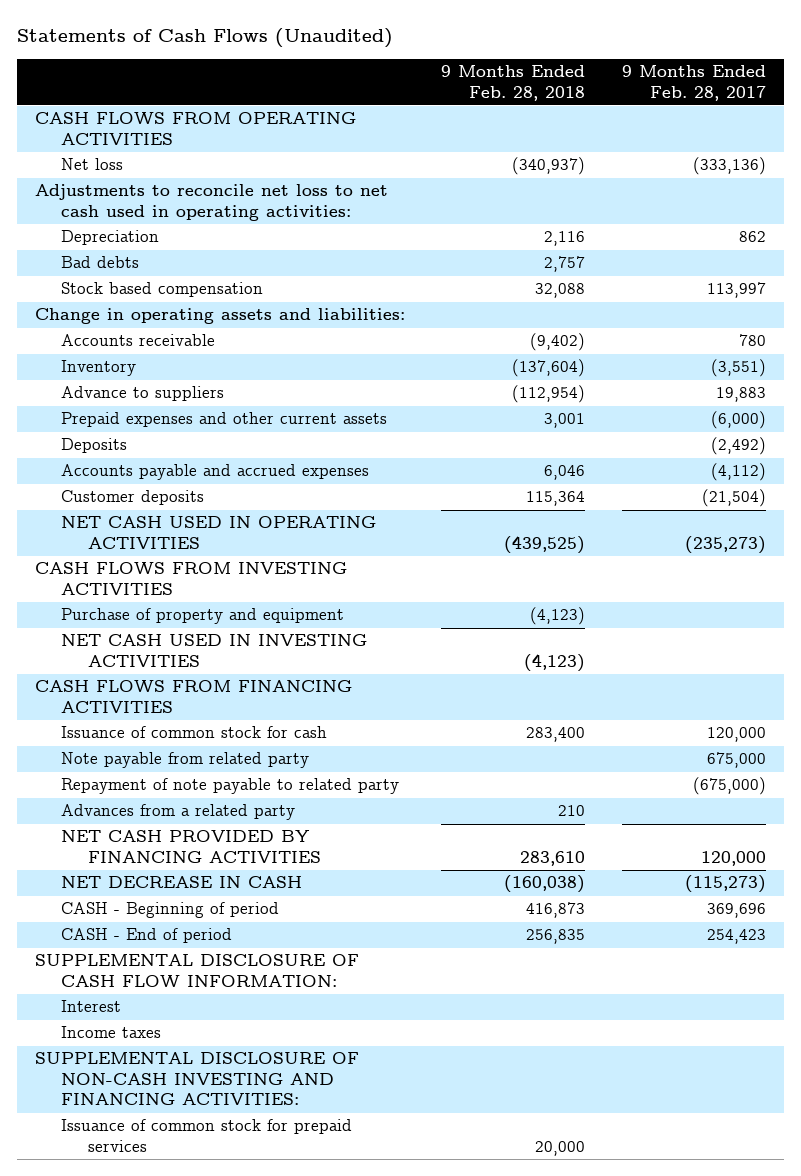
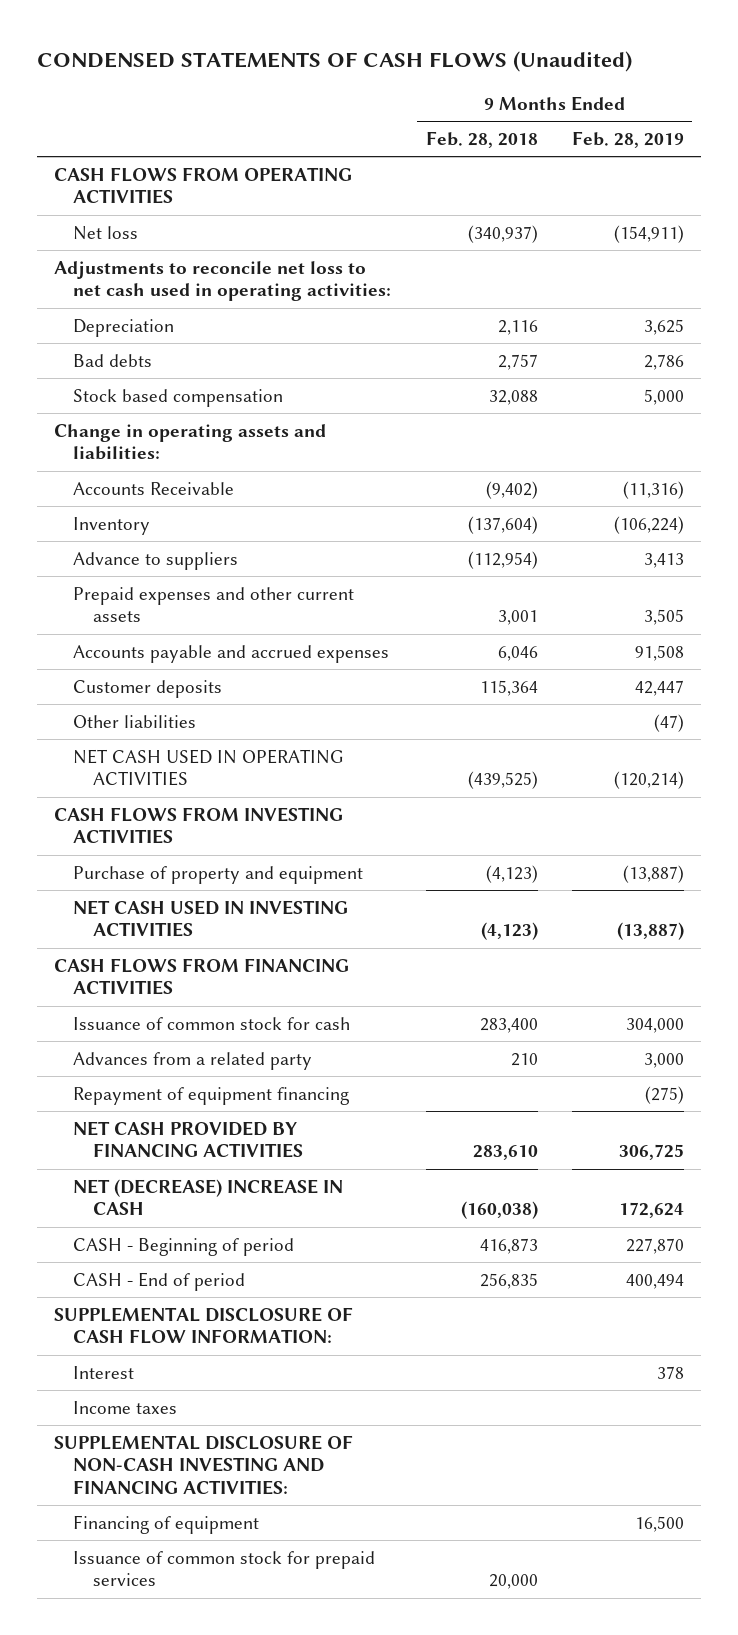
- Statements of Cash Flows (Unaudited)
+ CONDENSED STATEMENTS OF CASH FLOWS (Unaudited)
- | 9 Months Ended Feb. 28, 2018 | 9 Months Ended Feb. 28, 2017
+ | 9 Months Ended Feb. 28, 2018 | 9 Months Ended Feb. 28, 2019
- Accounts receivable | (9,402) | 780
+ Accounts Receivable | (9,402) | (11,316)
- Deposits | | (2,492)
+ Other liabilities | | (47)
- Note payable from related party | | 675,000
- Repayment of note payable to related party | | (675,000)
+ Repayment of equipment financing | | (275)
- NET DECREASE IN CASH | (160,038) | (115,273)
+ NET (DECREASE) INCREASE IN CASH | (160,038) | 172,624
+ Financing of equipment | | 16,500

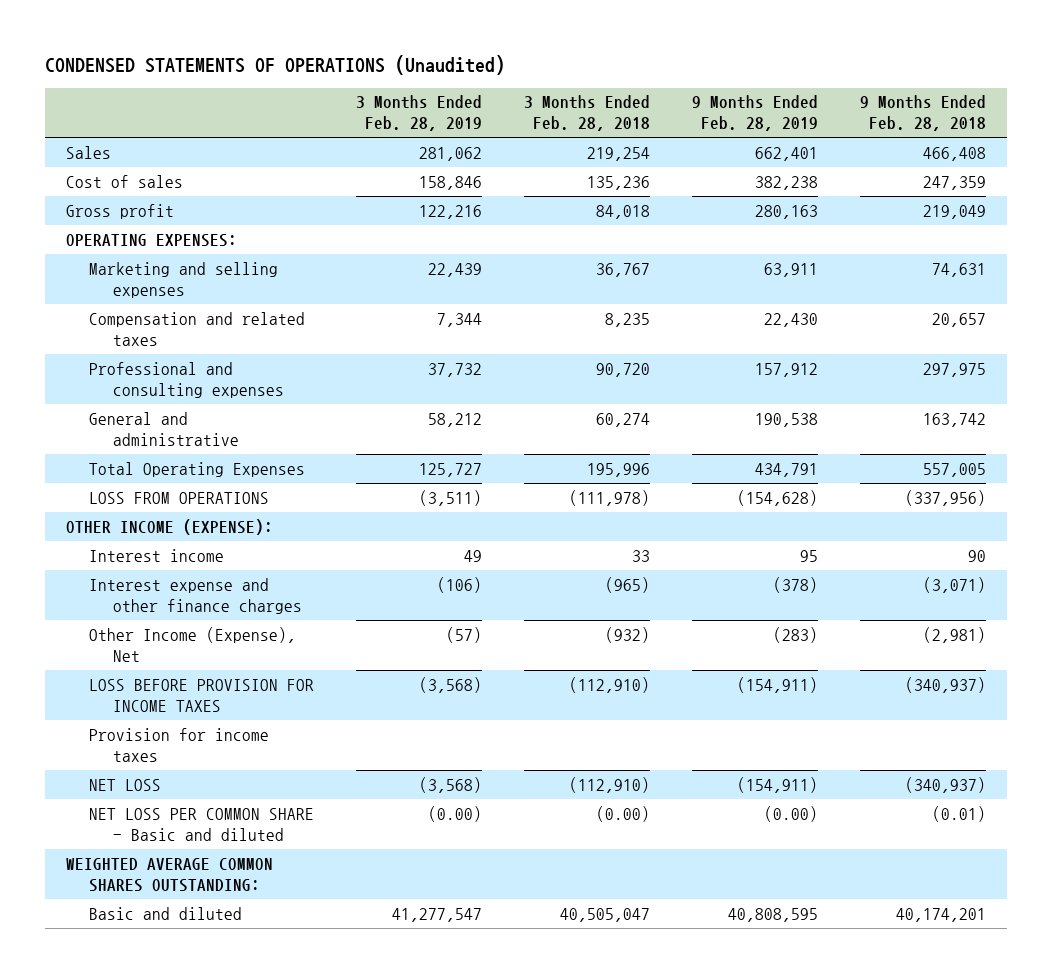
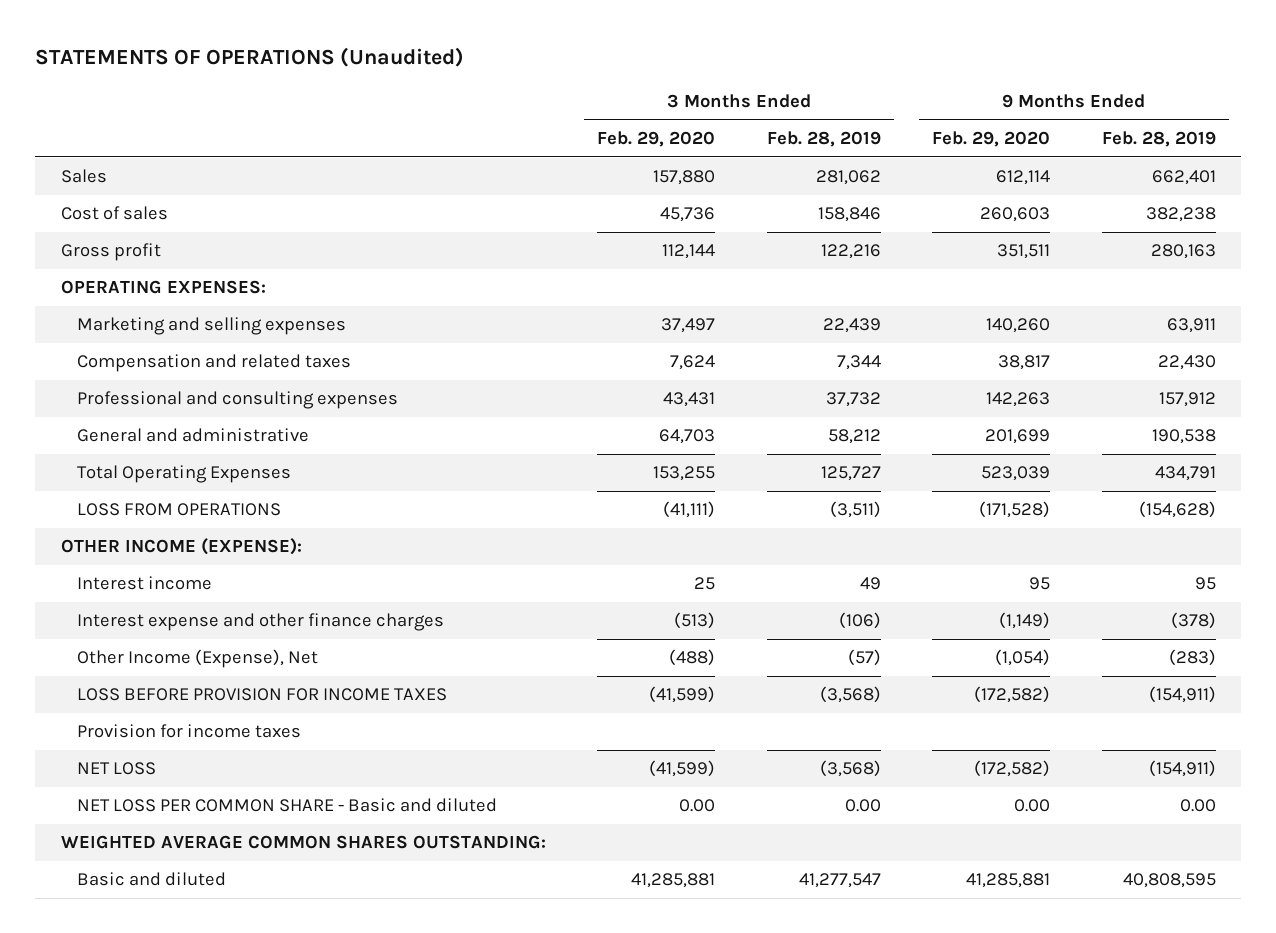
- CONDENSED STATEMENTS OF OPERATIONS (Unaudited)
+ STATEMENTS OF OPERATIONS (Unaudited)
- | 3 Months Ended Feb. 28, 2019 | 3 Months Ended Feb. 28, 2018 | 9 Months Ended Feb. 28, 2019 | 9 Months Ended Feb. 28, 2018
+ | 3 Months Ended Feb. 29, 2020 | 3 Months Ended Feb. 28, 2019 | 9 Months Ended Feb. 29, 2020 | 9 Months Ended Feb. 28, 2019
- NET LOSS PER COMMON SHARE - Basic and diluted | (0.00) | (0.00) | (0.00) | (0.01)
+ NET LOSS PER COMMON SHARE - Basic and diluted | 0.00 | 0.00 | 0.00 | 0.00

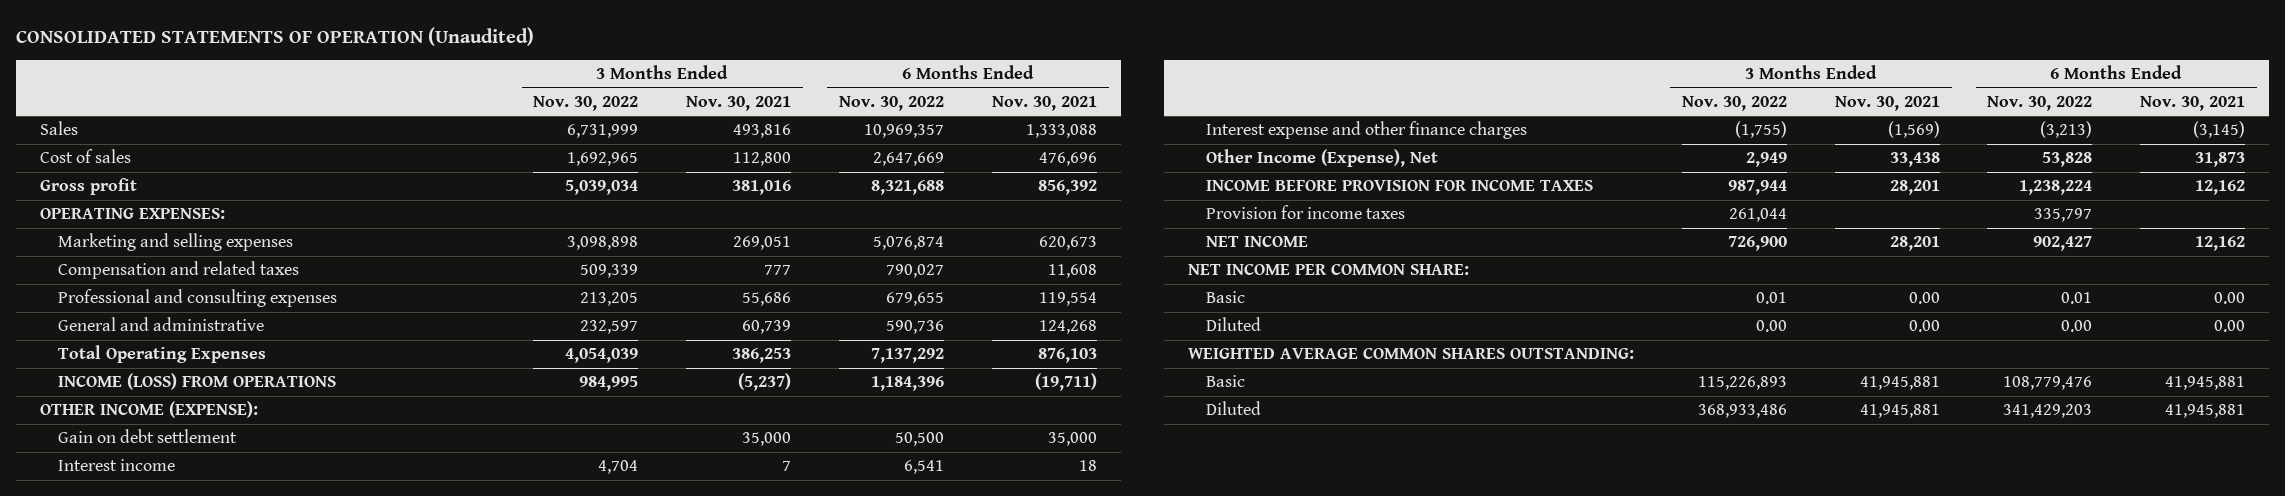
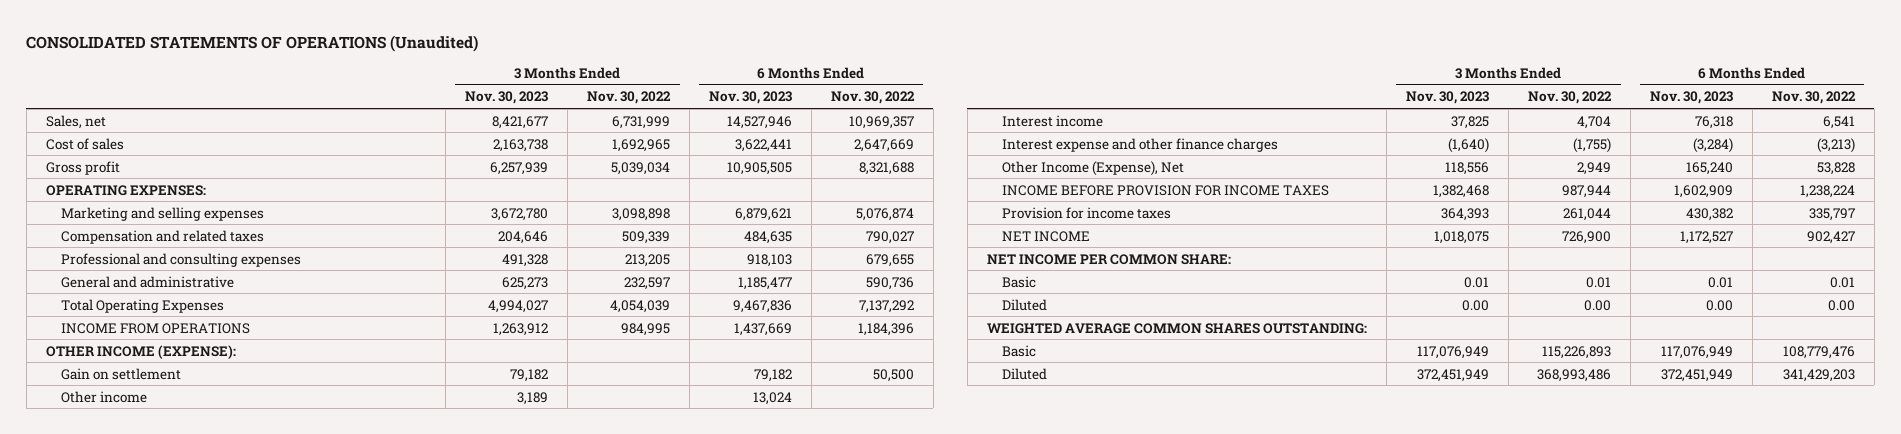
- CONSOLIDATED STATEMENTS OF OPERATION (Unaudited)
+ CONSOLIDATED STATEMENTS OF OPERATIONS (Unaudited)
- | 3 Months Ended Nov. 30, 2022 | 3 Months Ended Nov. 30, 2021 | 6 Months Ended Nov. 30, 2022 | 6 Months Ended Nov. 30, 2021
+ | 3 Months Ended Nov. 30, 2023 | 3 Months Ended Nov. 30, 2022 | 6 Months Ended Nov. 30, 2023 | 6 Months Ended Nov. 30, 2022
- Sales | 6,731,999 | 493,816 | 10,969,357 | 1,333,088
+ Sales, net | 8,421,677 | 6,731,999 | 14,527,946 | 10,969,357
- INCOME (LOSS) FROM OPERATIONS | 984,995 | (5,237) | 1,184,396 | (19,711)
+ INCOME FROM OPERATIONS | 1,263,912 | 984,995 | 1,437,669 | 1,184,396
- Gain on debt settlement | | 35,000 | 50,500 | 35,000
+ Gain on settlement | 79,182 | | 79,182 | 50,500
+ Other income | 3,189 | | 13,024 |
- Diluted | 368,933,486 | 41,945,881 | 341,429,203 | 41,945,881
+ Diluted | 372,451,949 | 368,993,486 | 372,451,949 | 341,429,203

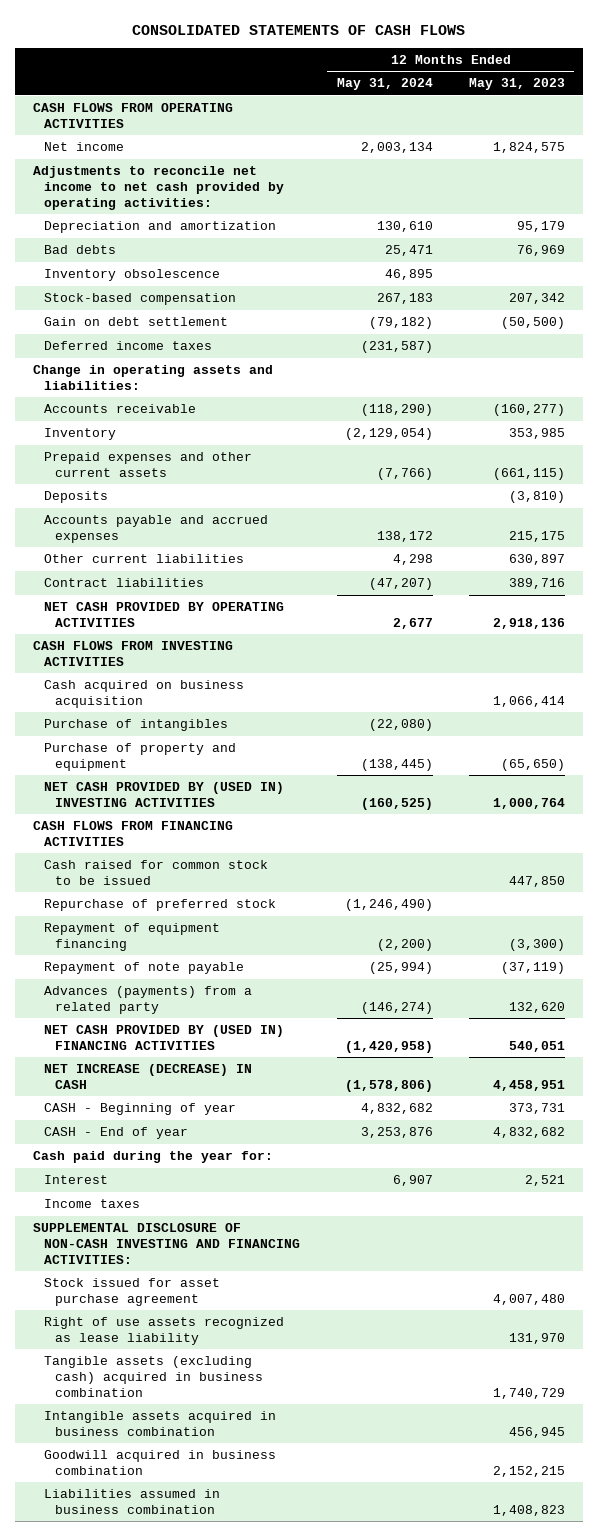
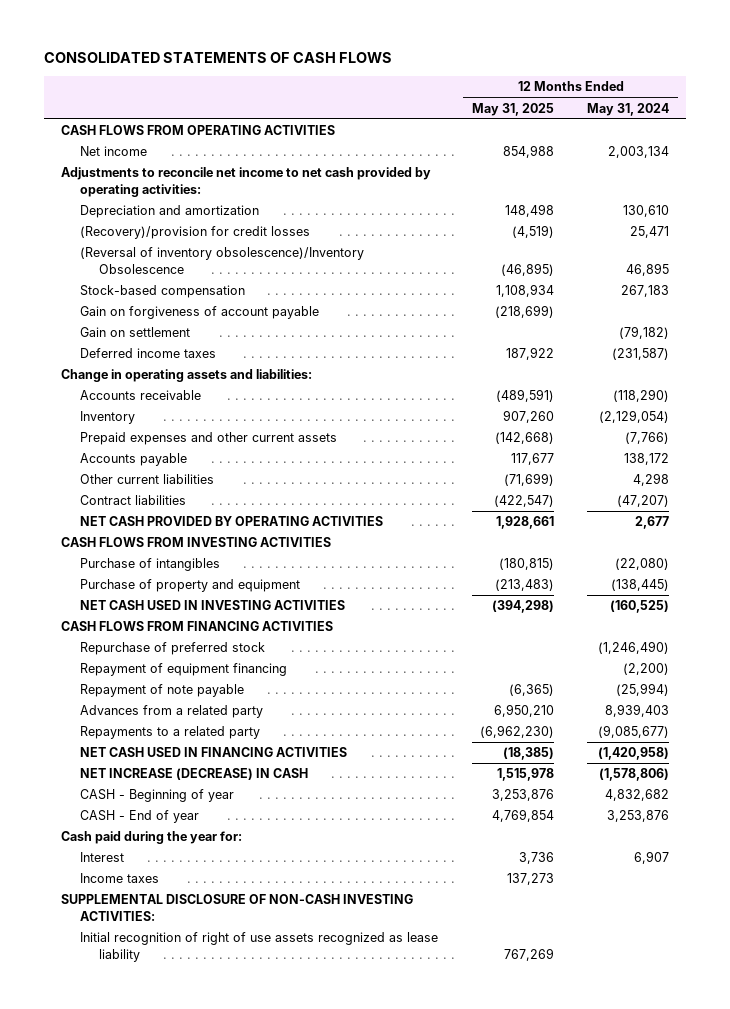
- | 12 Months Ended May 31, 2024 | 12 Months Ended May 31, 2023
+ | 12 Months Ended May 31, 2025 | 12 Months Ended May 31, 2024
- Bad debts | 25,471 | 76,969
- Inventory obsolescence | 46,895 |
+ (Recovery)/provision for credit losses | (4,519) | 25,471
+ (Reversal of inventory obsolescence)/Inventory Obsolescence | (46,895) | 46,895
- Gain on debt settlement | (79,182) | (50,500)
+ Gain on forgiveness of account payable | (218,699) |
+ Gain on settlement | | (79,182)
- Deposits | | (3,810)
- Accounts payable and accrued expenses | 138,172 | 215,175
+ Accounts payable | 117,677 | 138,172
- Cash acquired on business acquisition | | 1,066,414
- NET CASH PROVIDED BY (USED IN) INVESTING ACTIVITIES | (160,525) | 1,000,764
+ NET CASH USED IN INVESTING ACTIVITIES | (394,298) | (160,525)
- Cash raised for common stock to be issued | | 447,850
- Advances (payments) from a related party | (146,274) | 132,620
- NET CASH PROVIDED BY (USED IN) FINANCING ACTIVITIES | (1,420,958) | 540,051
+ Advances from a related party | 6,950,210 | 8,939,403
+ Repayments to a related party | (6,962,230) | (9,085,677)
+ NET CASH USED IN FINANCING ACTIVITIES | (18,385) | (1,420,958)
- SUPPLEMENTAL DISCLOSURE OF NON-CASH INVESTING AND FINANCING ACTIVITIES:
- Stock issued for asset purchase agreement | | 4,007,480
- Right of use assets recognized as lease liability | | 131,970
- Tangible assets (excluding cash) acquired in business combination | | 1,740,729
- Intangible assets acquired in business combination | | 456,945
- Goodwill acquired in business combination | | 2,152,215
- Liabilities assumed in business combination | | 1,408,823
+ SUPPLEMENTAL DISCLOSURE OF NON-CASH INVESTING ACTIVITIES:
+ Initial recognition of right of use assets recognized as lease liability | 767,269 |

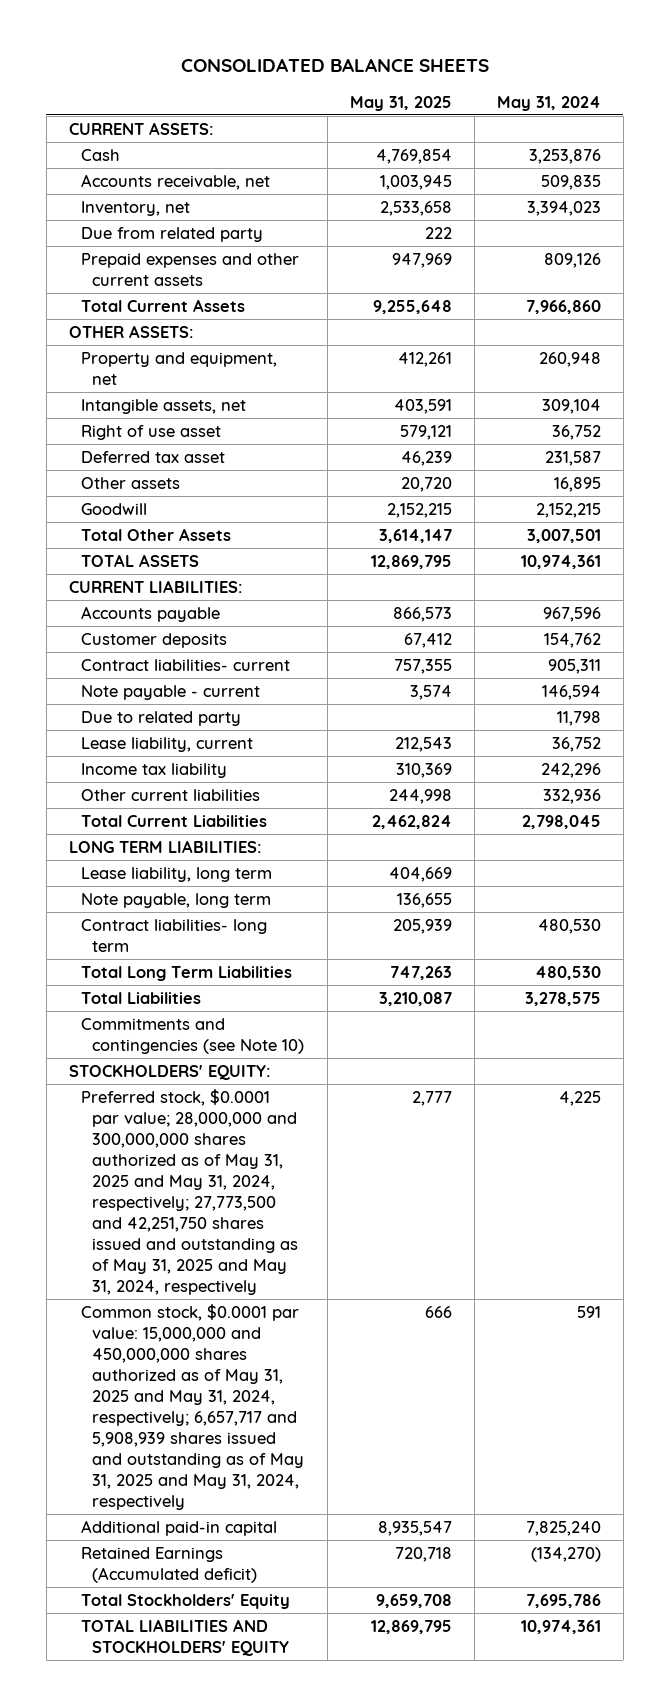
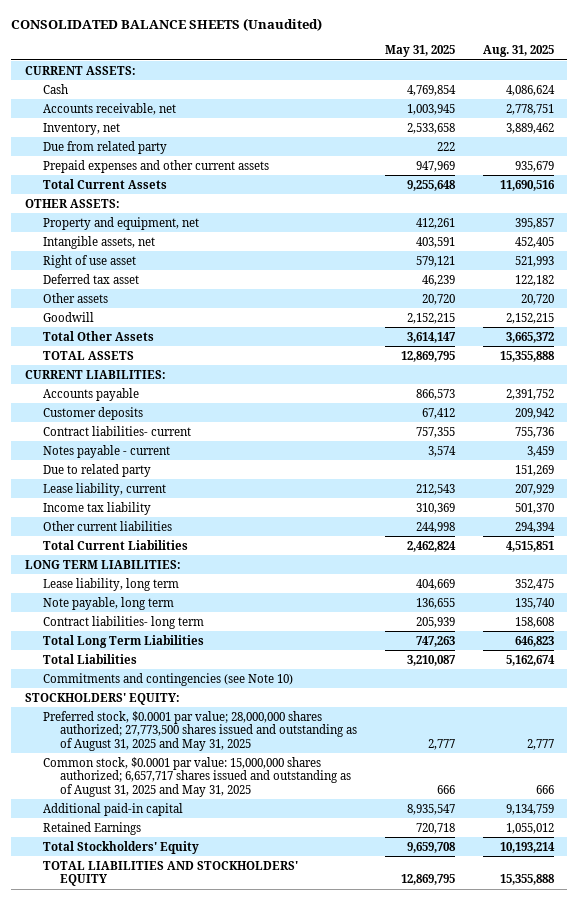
- CONSOLIDATED BALANCE SHEETS
+ CONSOLIDATED BALANCE SHEETS (Unaudited)
- | May 31, 2025 | May 31, 2024
+ | May 31, 2025 | Aug. 31, 2025
- Note payable - current | 3,574 | 146,594
+ Notes payable - current | 3,574 | 3,459
- Preferred stock, $0.0001 par value; 28,000,000 and 300,000,000 shares authorized as of May 31, 2025 and May 31, 2024, respectively; 27,773,500 and 42,251,750 shares issued and outstanding as of May 31, 2025 and May 31, 2024, respectively | 2,777 | 4,225
- Common stock, $0.0001 par value: 15,000,000 and 450,000,000 shares authorized as of May 31, 2025 and May 31, 2024, respectively; 6,657,717 and 5,908,939 shares issued and outstanding as of May 31, 2025 and May 31, 2024, respectively | 666 | 591
+ Preferred stock, $0.0001 par value; 28,000,000 shares authorized; 27,773,500 shares issued and outstanding as of August 31, 2025 and May 31, 2025 | 2,777 | 2,777
+ Common stock, $0.0001 par value: 15,000,000 shares authorized; 6,657,717 shares issued and outstanding as of August 31, 2025 and May 31, 2025 | 666 | 666
- Retained Earnings (Accumulated deficit) | 720,718 | (134,270)
+ Retained Earnings | 720,718 | 1,055,012

